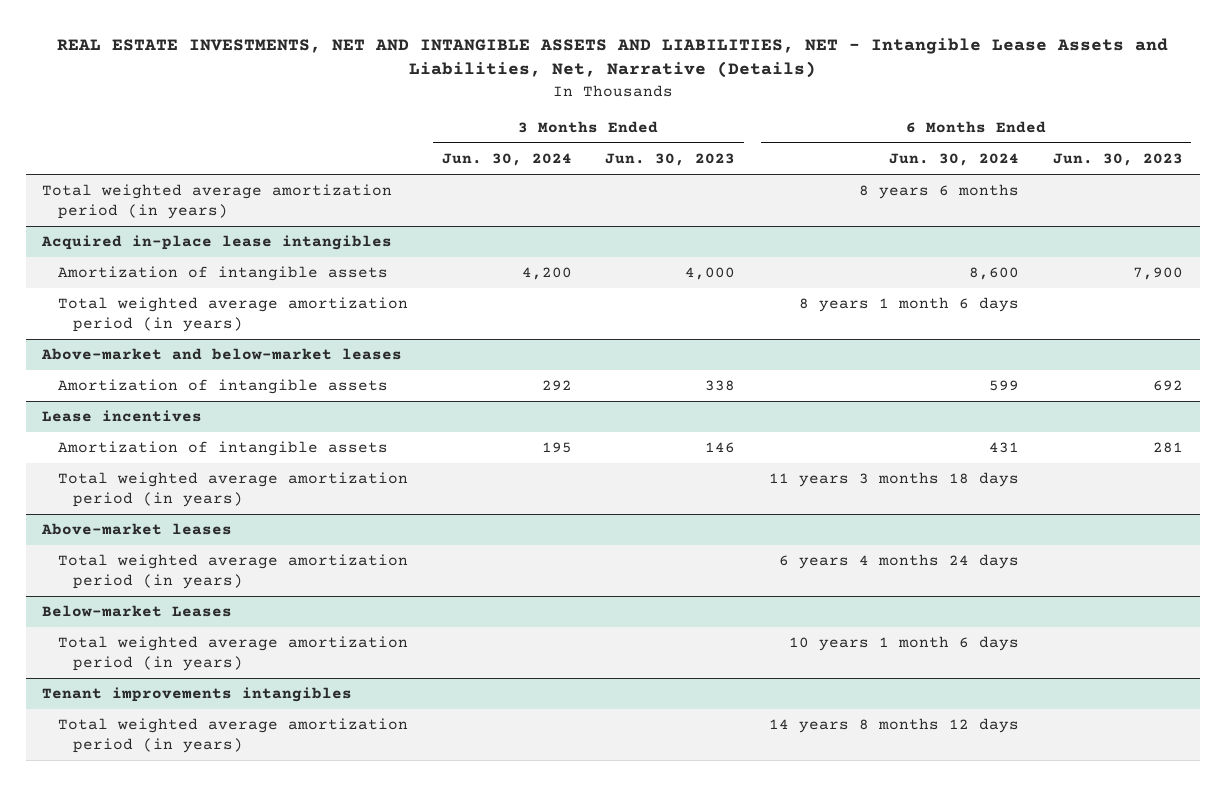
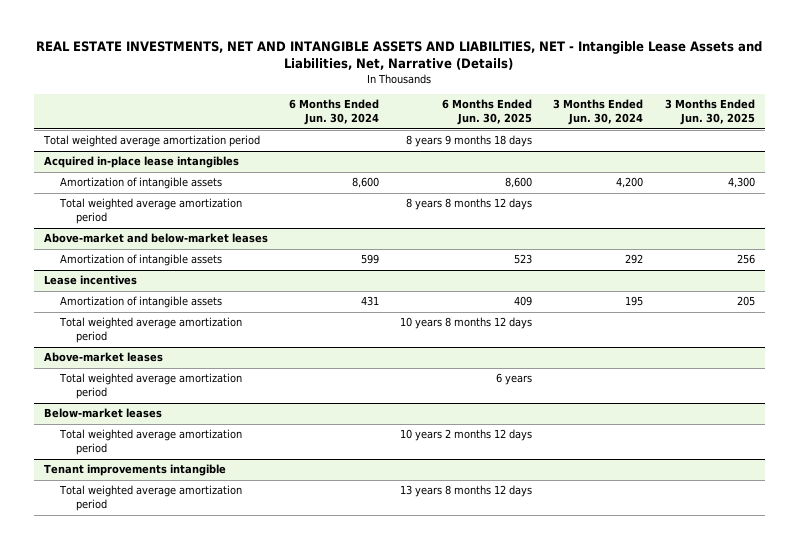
- | 3 Months Ended Jun. 30, 2024 | 3 Months Ended Jun. 30, 2023 | 6 Months Ended Jun. 30, 2024 | 6 Months Ended Jun. 30, 2023
+ | 6 Months Ended Jun. 30, 2024 | 6 Months Ended Jun. 30, 2025 | 3 Months Ended Jun. 30, 2024 | 3 Months Ended Jun. 30, 2025
- Total weighted average amortization period (in years) | | | 8 years 6 months |
+ Total weighted average amortization period | | 8 years 9 months 18 days | |
@ Acquired in-place lease intangibles
- Total weighted average amortization period (in years) | | | 8 years 1 month 6 days |
+ Total weighted average amortization period | | 8 years 8 months 12 days | |
@ Lease incentives
- Total weighted average amortization period (in years) | | | 11 years 3 months 18 days |
+ Total weighted average amortization period | | 10 years 8 months 12 days | |
@ Above-market leases
- Total weighted average amortization period (in years) | | | 6 years 4 months 24 days |
- Below-market Leases
- Total weighted average amortization period (in years) | | | 10 years 1 month 6 days |
- Tenant improvements intangibles
- Total weighted average amortization period (in years) | | | 14 years 8 months 12 days |
@ Above-market leases
+ Total weighted average amortization period | | 6 years | |
+ Below-market leases
+ Total weighted average amortization period | | 10 years 2 months 12 days | |
+ Tenant improvements intangible
+ Total weighted average amortization period | | 13 years 8 months 12 days | |

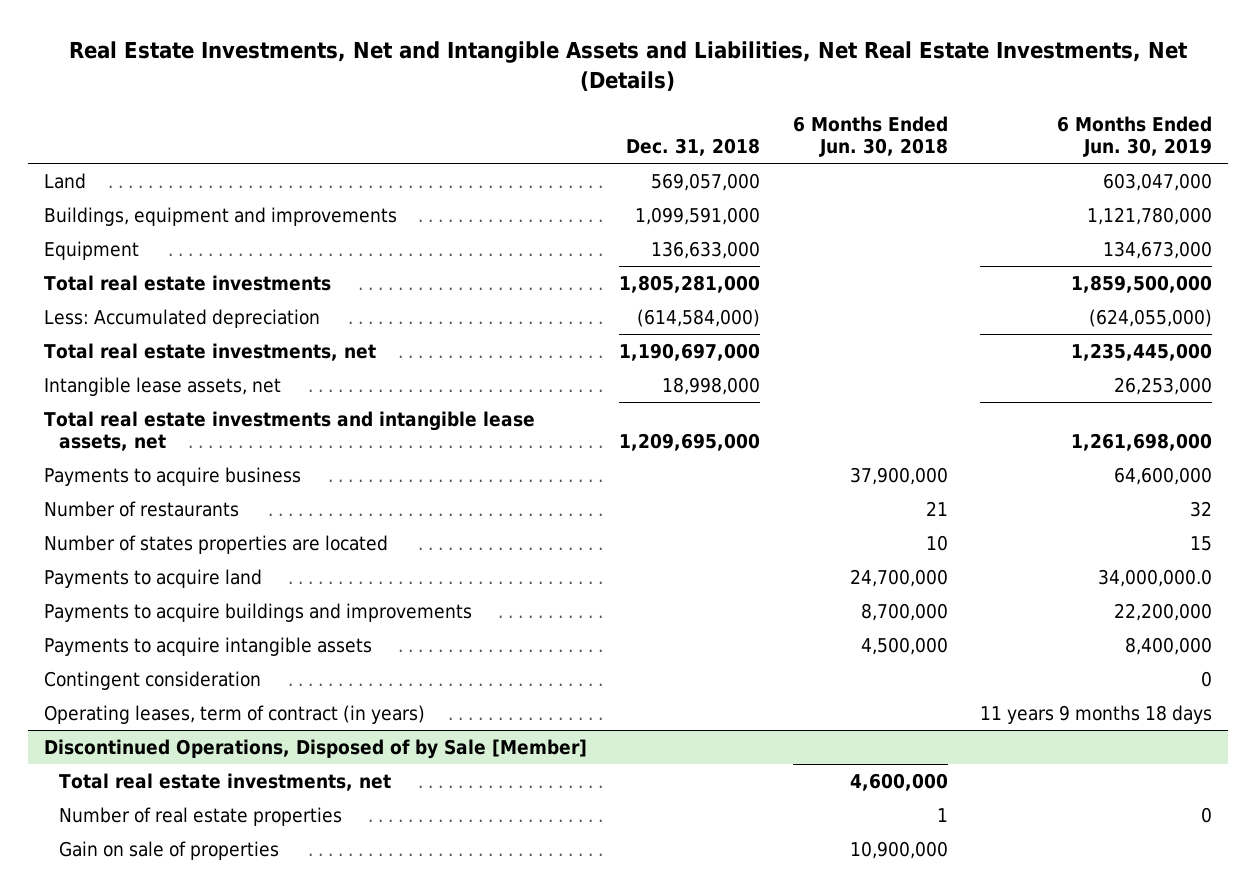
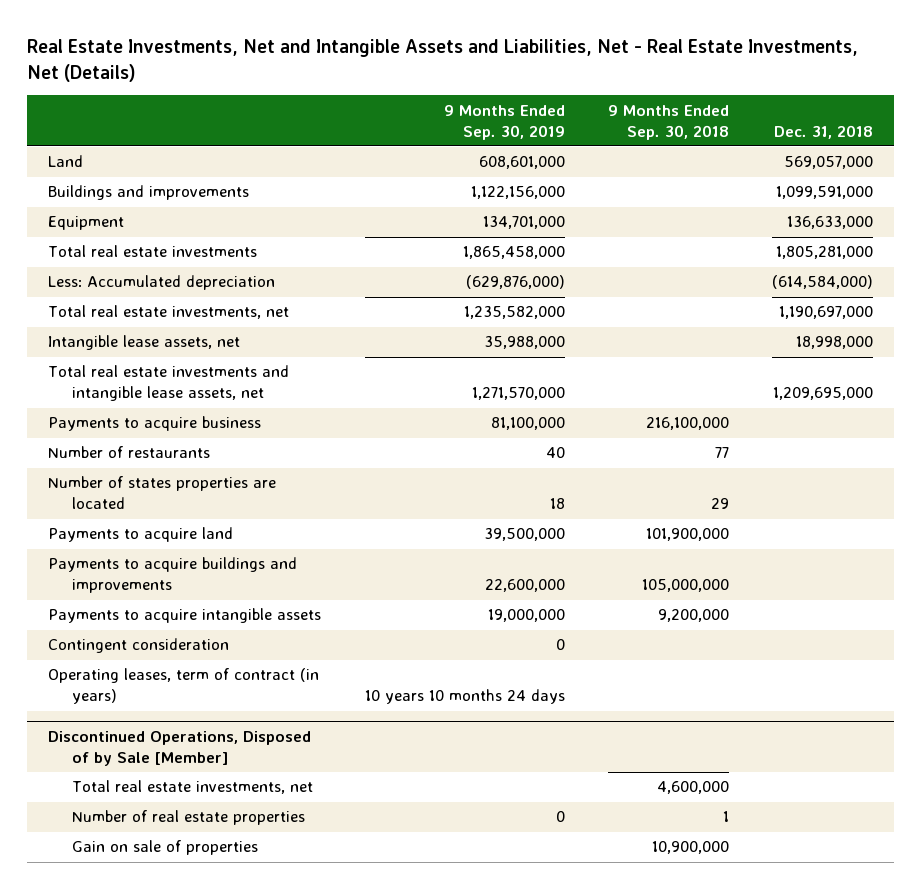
- Real Estate Investments, Net and Intangible Assets and Liabilities, Net Real Estate Investments, Net (Details)
+ Real Estate Investments, Net and Intangible Assets and Liabilities, Net - Real Estate Investments, Net (Details)
- | Dec. 31, 2018 | 6 Months Ended Jun. 30, 2018 | 6 Months Ended Jun. 30, 2019
+ | 9 Months Ended Sep. 30, 2019 | 9 Months Ended Sep. 30, 2018 | Dec. 31, 2018
- Buildings, equipment and improvements | 1,099,591,000 | | 1,121,780,000
+ Buildings and improvements | 1,122,156,000 | | 1,099,591,000

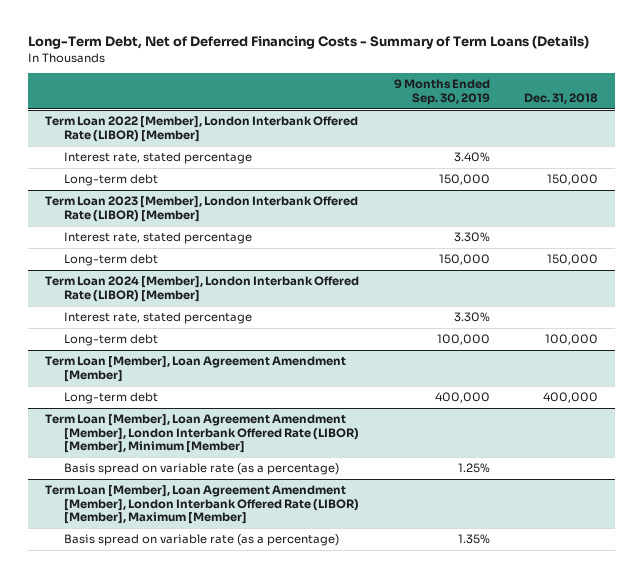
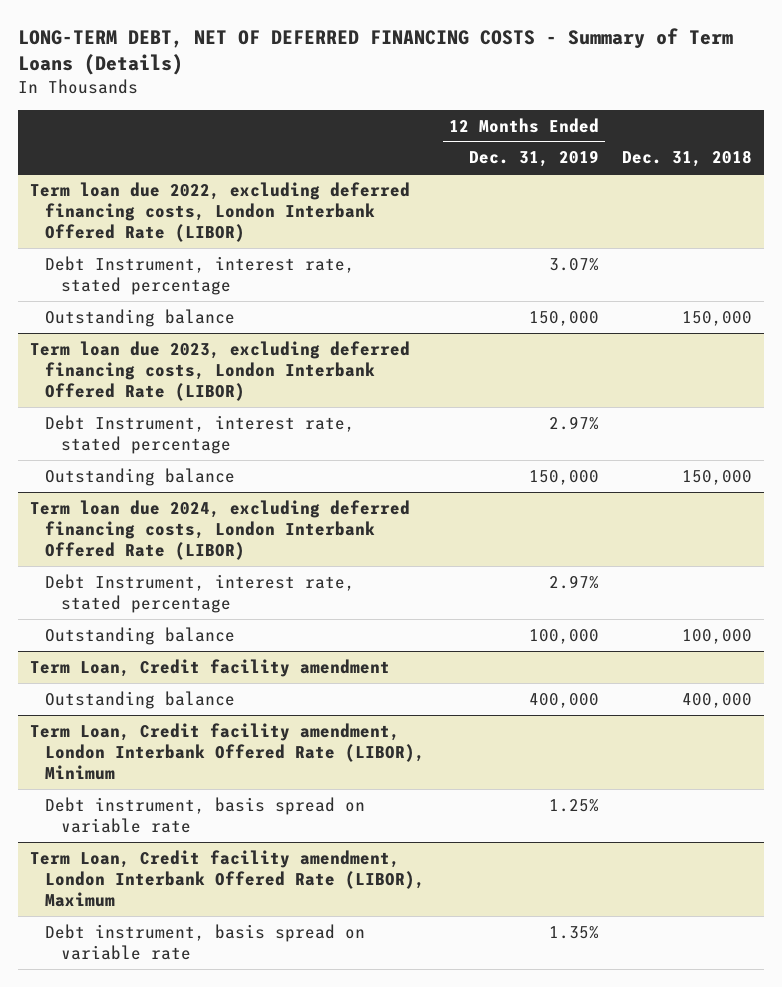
- Long-Term Debt, Net of Deferred Financing Costs - Summary of Term Loans (Details)
+ LONG-TERM DEBT, NET OF DEFERRED FINANCING COSTS - Summary of Term Loans (Details)
- | 9 Months Ended Sep. 30, 2019 | Dec. 31, 2018
+ | 12 Months Ended Dec. 31, 2019 | Dec. 31, 2018
- Term Loan 2022 [Member], London Interbank Offered Rate (LIBOR) [Member]
- Interest rate, stated percentage | 3.40% |
- Long-term debt | 150,000 | 150,000
- Term Loan 2023 [Member], London Interbank Offered Rate (LIBOR) [Member]
- Interest rate, stated percentage | 3.30% |
- Long-term debt | 150,000 | 150,000
- Term Loan 2024 [Member], London Interbank Offered Rate (LIBOR) [Member]
- Interest rate, stated percentage | 3.30% |
- Long-term debt | 100,000 | 100,000
- Term Loan [Member], Loan Agreement Amendment [Member]
- Long-term debt | 400,000 | 400,000
- Term Loan [Member], Loan Agreement Amendment [Member], London Interbank Offered Rate (LIBOR) [Member], Minimum [Member]
- Basis spread on variable rate (as a percentage) | 1.25% |
- Term Loan [Member], Loan Agreement Amendment [Member], London Interbank Offered Rate (LIBOR) [Member], Maximum [Member]
- Basis spread on variable rate (as a percentage) | 1.35% |
+ Term loan due 2022, excluding deferred financing costs, London Interbank Offered Rate (LIBOR)
+ Debt Instrument, interest rate, stated percentage | 3.07% |
+ Outstanding balance | 150,000 | 150,000
+ Term loan due 2023, excluding deferred financing costs, London Interbank Offered Rate (LIBOR)
+ Debt Instrument, interest rate, stated percentage | 2.97% |
+ Outstanding balance | 150,000 | 150,000
+ Term loan due 2024, excluding deferred financing costs, London Interbank Offered Rate (LIBOR)
+ Debt Instrument, interest rate, stated percentage | 2.97% |
+ Outstanding balance | 100,000 | 100,000
+ Term Loan, Credit facility amendment
+ Outstanding balance | 400,000 | 400,000
+ Term Loan, Credit facility amendment, London Interbank Offered Rate (LIBOR), Minimum
+ Debt instrument, basis spread on variable rate | 1.25% |
+ Term Loan, Credit facility amendment, London Interbank Offered Rate (LIBOR), Maximum
+ Debt instrument, basis spread on variable rate | 1.35% |

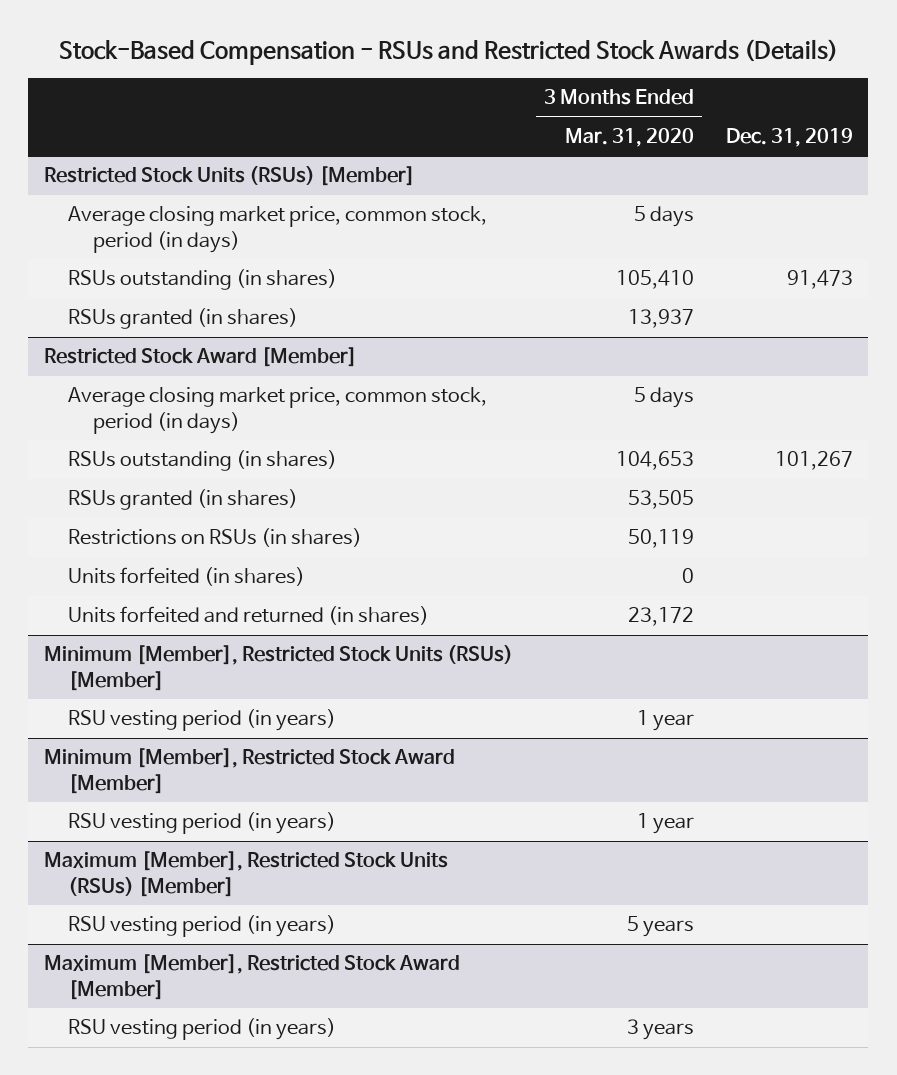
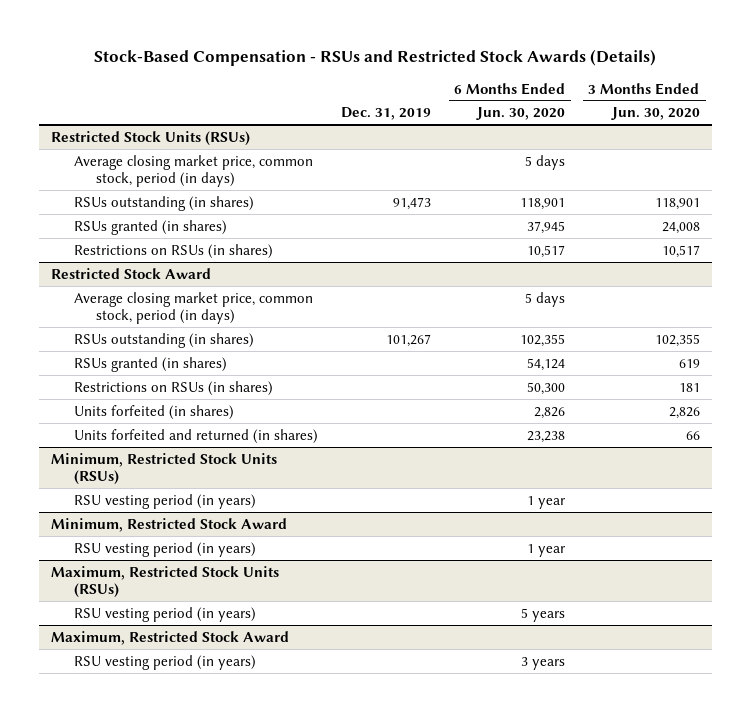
- | 3 Months Ended Mar. 31, 2020 | Dec. 31, 2019
+ | Dec. 31, 2019 | 6 Months Ended Jun. 30, 2020 | 3 Months Ended Jun. 30, 2020
- Restricted Stock Units (RSUs) [Member]
+ Restricted Stock Units (RSUs)
- Restricted Stock Award [Member]
+ Restrictions on RSUs (in shares) | | 10,517 | 10,517
+ Restricted Stock Award
- Minimum [Member], Restricted Stock Units (RSUs) [Member]
+ Minimum, Restricted Stock Units (RSUs)
- Minimum [Member], Restricted Stock Award [Member]
+ Minimum, Restricted Stock Award
- Maximum [Member], Restricted Stock Units (RSUs) [Member]
+ Maximum, Restricted Stock Units (RSUs)
- Maximum [Member], Restricted Stock Award [Member]
+ Maximum, Restricted Stock Award

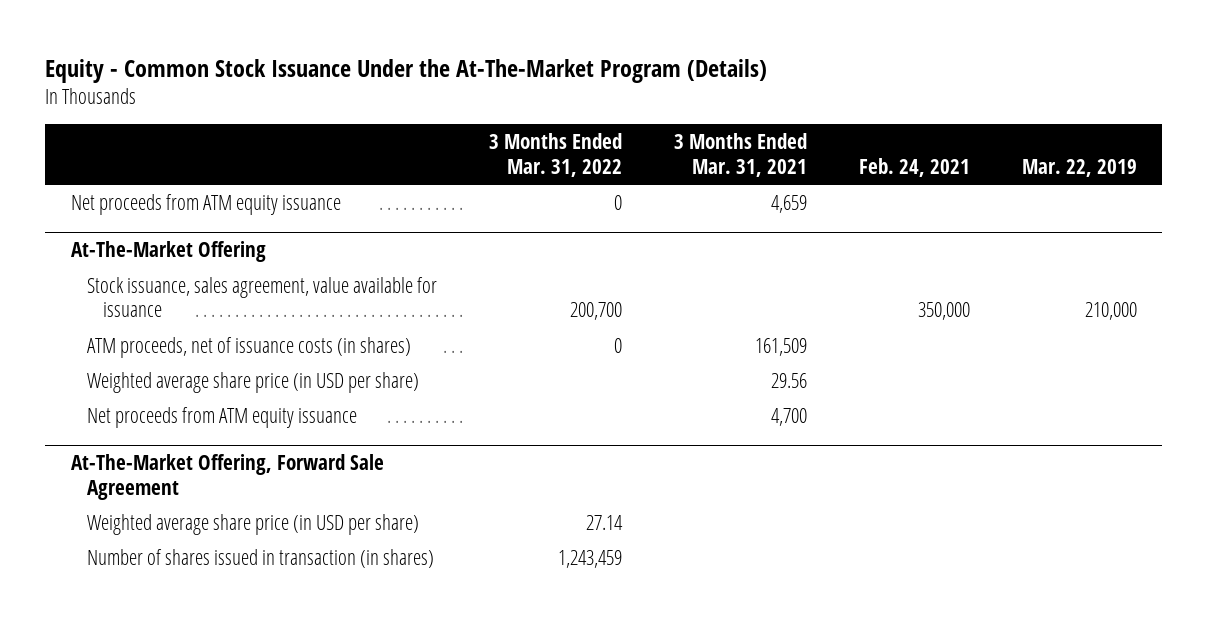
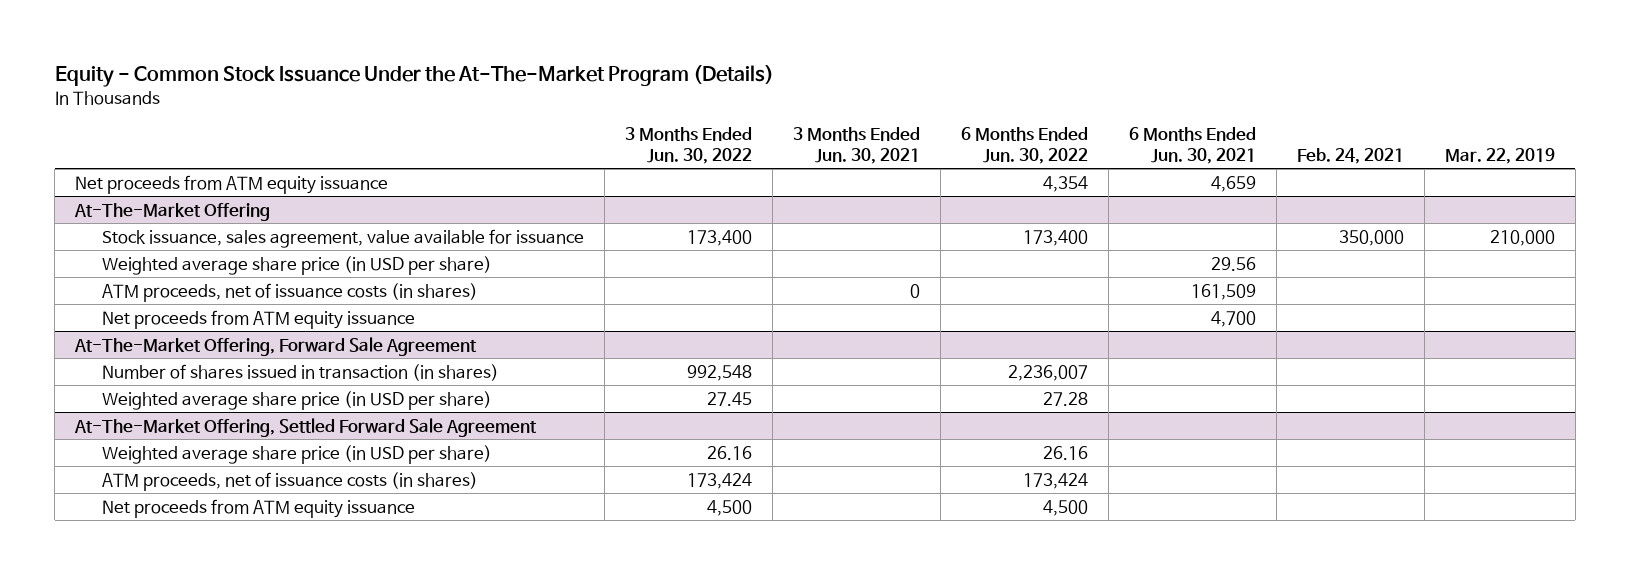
- | 3 Months Ended Mar. 31, 2022 | 3 Months Ended Mar. 31, 2021 | Feb. 24, 2021 | Mar. 22, 2019
+ | 3 Months Ended Jun. 30, 2022 | 3 Months Ended Jun. 30, 2021 | 6 Months Ended Jun. 30, 2022 | 6 Months Ended Jun. 30, 2021 | Feb. 24, 2021 | Mar. 22, 2019
@ At-The-Market Offering
moved down: ATM proceeds, net of issuance costs (in shares) | | 0 | | 161,509 | |
@ At-The-Market Offering, Forward Sale Agreement
moved down: Weighted average share price (in USD per share) | 27.45 | | 27.28 | | |
+ At-The-Market Offering, Settled Forward Sale Agreement
+ Weighted average share price (in USD per share) | 26.16 | | 26.16 | | |
+ ATM proceeds, net of issuance costs (in shares) | 173,424 | | 173,424 | | |
+ Net proceeds from ATM equity issuance | 4,500 | | 4,500 | | |

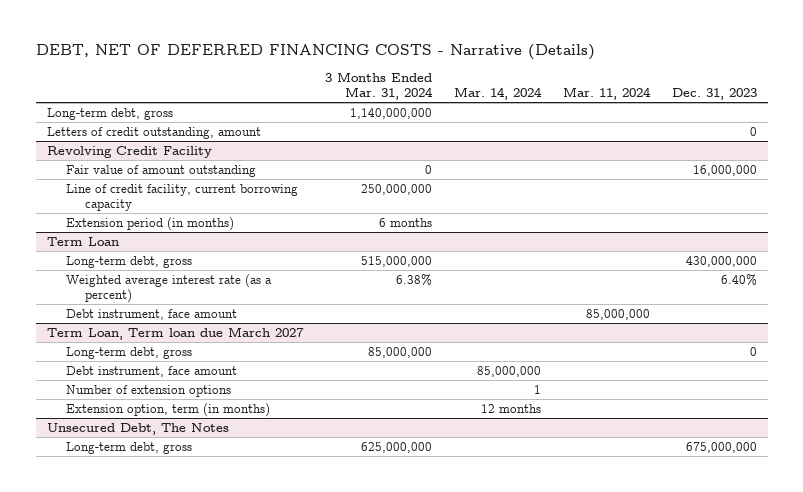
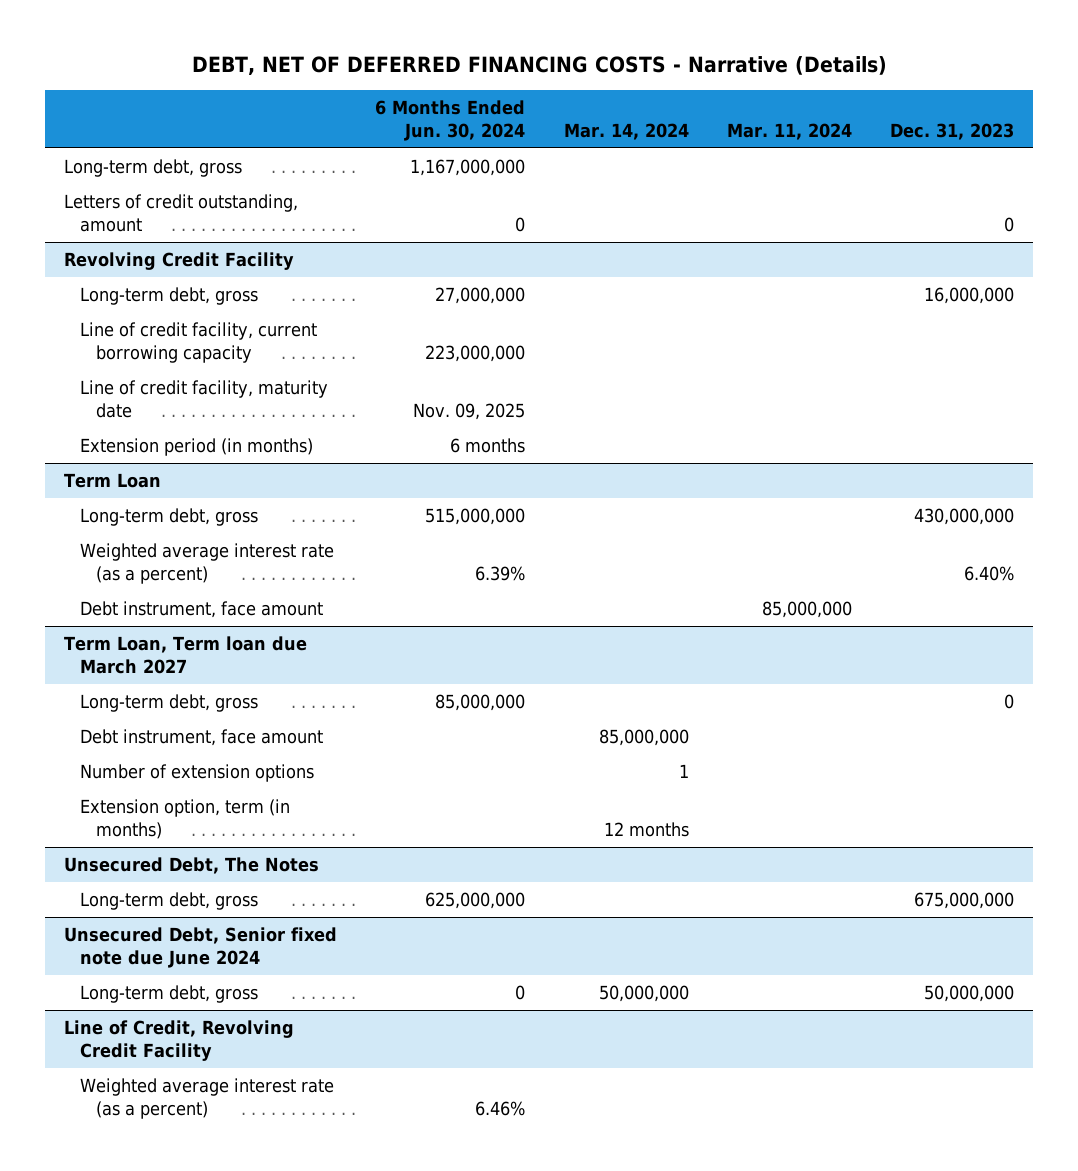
- | 3 Months Ended Mar. 31, 2024 | Mar. 14, 2024 | Mar. 11, 2024 | Dec. 31, 2023
+ | 6 Months Ended Jun. 30, 2024 | Mar. 14, 2024 | Mar. 11, 2024 | Dec. 31, 2023
@ Revolving Credit Facility
- Fair value of amount outstanding | 0 | | | 16,000,000
+ Long-term debt, gross | 27,000,000 | | | 16,000,000
+ Line of credit facility, maturity date | Nov. 09, 2025 | | |
+ Unsecured Debt, Senior fixed note due June 2024
+ Long-term debt, gross | 0 | 50,000,000 | | 50,000,000
+ Line of Credit, Revolving Credit Facility
+ Weighted average interest rate (as a percent) | 6.46% | | |

